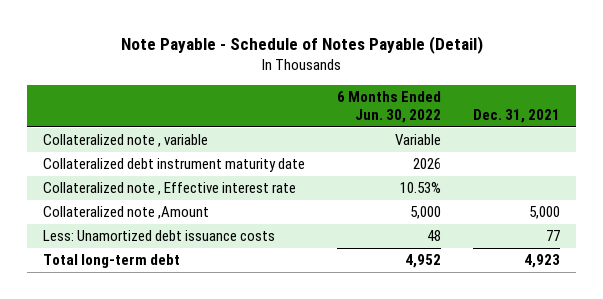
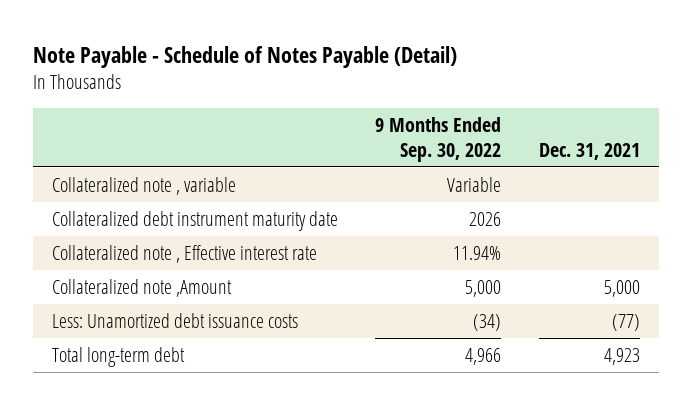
- | 6 Months Ended Jun. 30, 2022 | Dec. 31, 2021
+ | 9 Months Ended Sep. 30, 2022 | Dec. 31, 2021
- Less: Unamortized debt issuance costs | 48 | 77
+ Less: Unamortized debt issuance costs | (34) | (77)

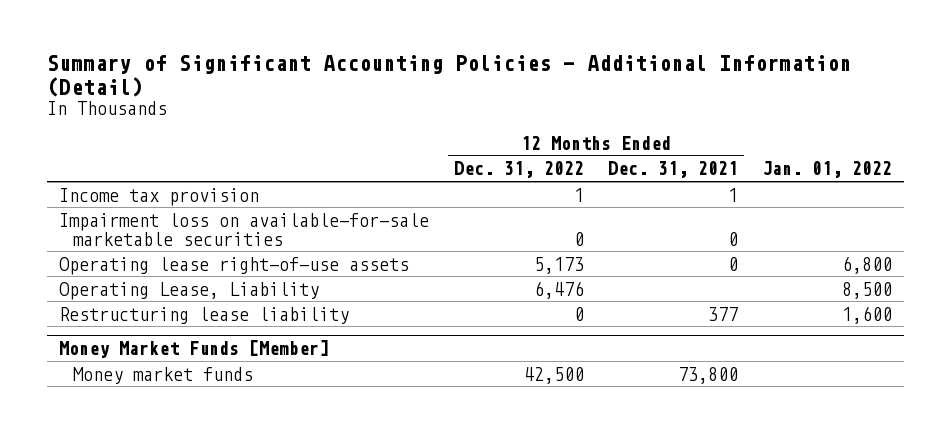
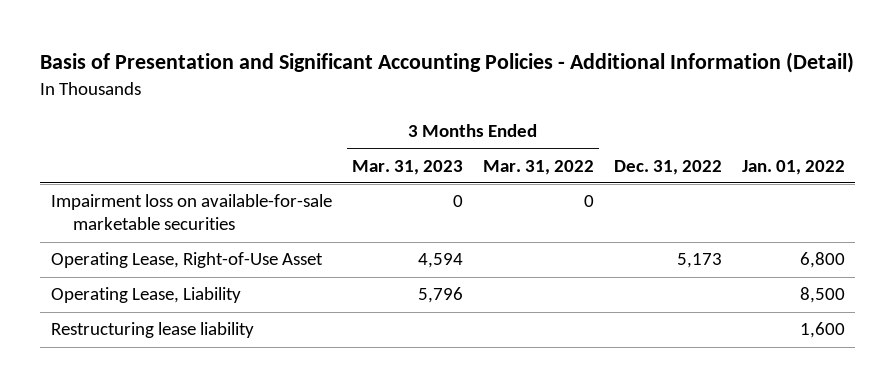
- Summary of Significant Accounting Policies - Additional Information (Detail)
+ Basis of Presentation and Significant Accounting Policies - Additional Information (Detail)
- | 12 Months Ended Dec. 31, 2022 | 12 Months Ended Dec. 31, 2021 | Jan. 01, 2022
+ | 3 Months Ended Mar. 31, 2023 | 3 Months Ended Mar. 31, 2022 | Dec. 31, 2022 | Jan. 01, 2022
- Income tax provision | 1 | 1 |
- Operating lease right-of-use assets | 5,173 | 0 | 6,800
+ Operating Lease, Right-of-Use Asset | 4,594 | | 5,173 | 6,800
- Money Market Funds [Member]
- Money market funds | 42,500 | 73,800 |

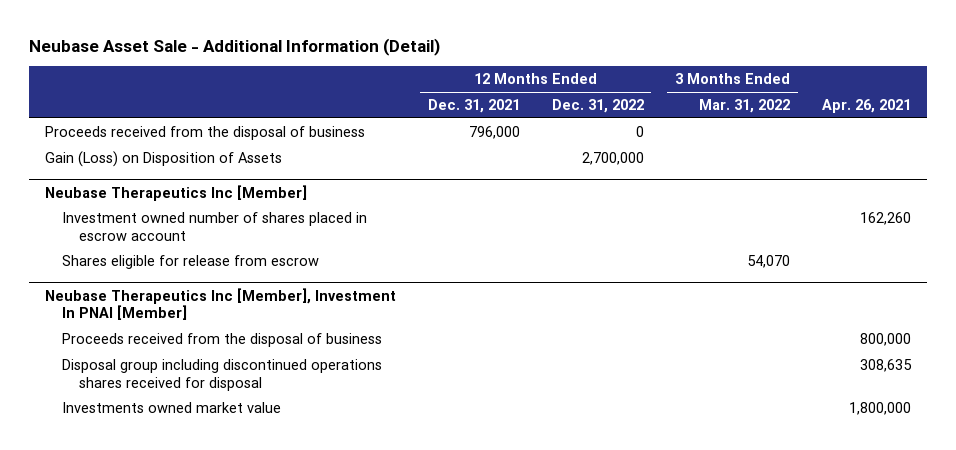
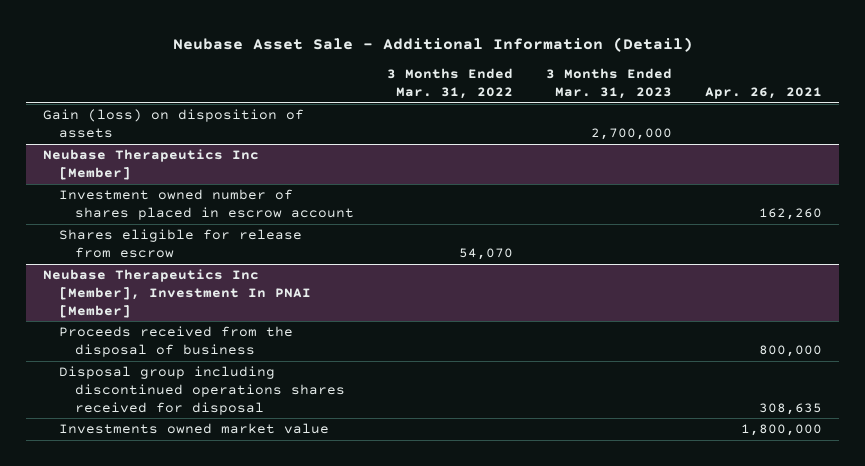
- | 12 Months Ended Dec. 31, 2021 | 12 Months Ended Dec. 31, 2022 | 3 Months Ended Mar. 31, 2022 | Apr. 26, 2021
+ | 3 Months Ended Mar. 31, 2022 | 3 Months Ended Mar. 31, 2023 | Apr. 26, 2021
- Proceeds received from the disposal of business | 796,000 | 0 | |
- Gain (Loss) on Disposition of Assets | | 2,700,000 | |
+ Gain (loss) on disposition of assets | | 2,700,000 |

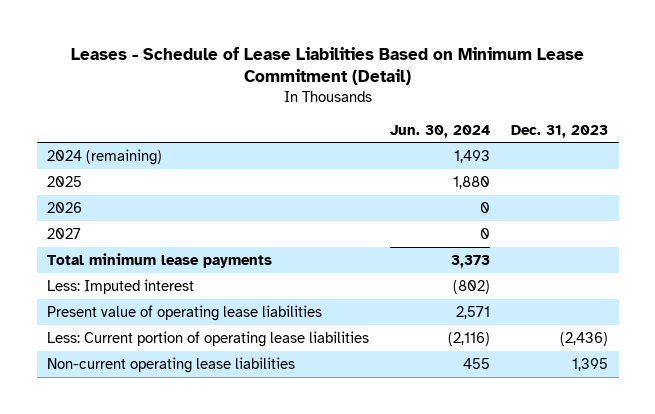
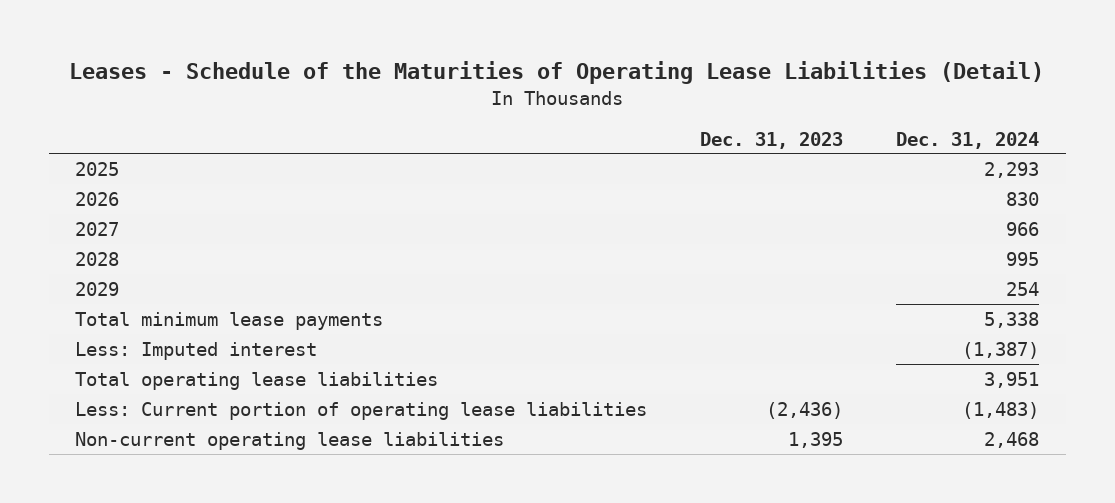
- Leases - Schedule of Lease Liabilities Based on Minimum Lease Commitment (Detail)
+ Leases - Schedule of the Maturities of Operating Lease Liabilities (Detail)
- | Jun. 30, 2024 | Dec. 31, 2023
+ | Dec. 31, 2023 | Dec. 31, 2024
- 2024 (remaining) | 1,493 |
+ 2028 | | 995
+ 2029 | | 254
- Present value of operating lease liabilities | 2,571 |
+ Total operating lease liabilities | | 3,951

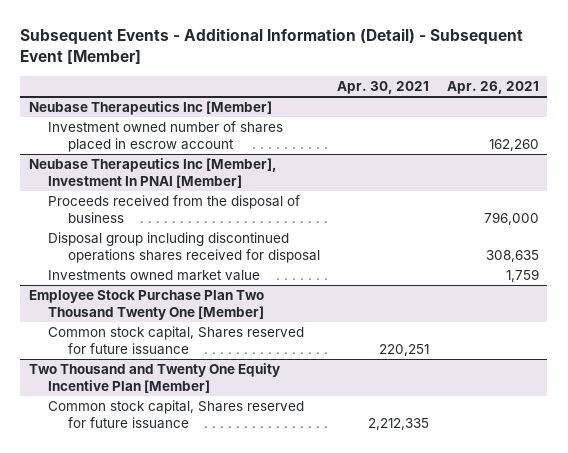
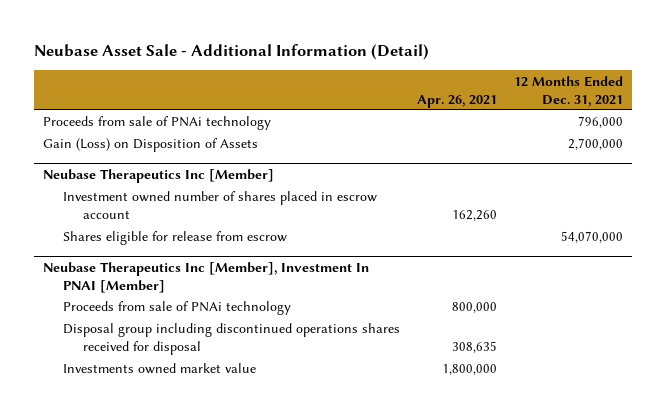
- Subsequent Events - Additional Information (Detail) - Subsequent Event [Member]
+ Neubase Asset Sale - Additional Information (Detail)
- | Apr. 30, 2021 | Apr. 26, 2021
+ | Apr. 26, 2021 | 12 Months Ended Dec. 31, 2021
+ Proceeds from sale of PNAi technology | | 796,000
+ Gain (Loss) on Disposition of Assets | | 2,700,000
@ Neubase Therapeutics Inc [Member]
+ Shares eligible for release from escrow | | 54,070,000
@ Neubase Therapeutics Inc [Member], Investment In PNAI [Member]
- Proceeds received from the disposal of business | | 796,000
+ Proceeds from sale of PNAi technology | 800,000 |
- Investments owned market value | | 1,759
- Employee Stock Purchase Plan Two Thousand Twenty One [Member]
- Common stock capital, Shares reserved for future issuance | 220,251 |
- Two Thousand and Twenty One Equity Incentive Plan [Member]
- Common stock capital, Shares reserved for future issuance | 2,212,335 |
@ Neubase Therapeutics Inc [Member], Investment In PNAI [Member]
+ Investments owned market value | 1,800,000 |

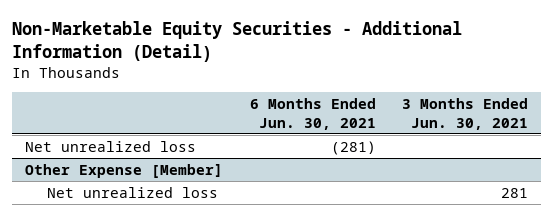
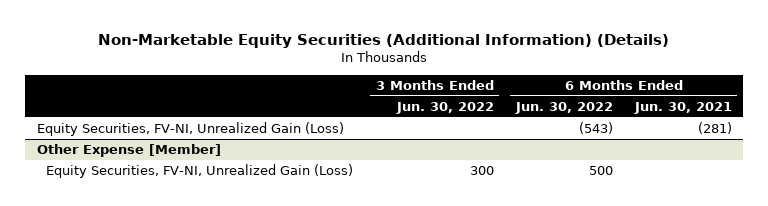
- Non-Marketable Equity Securities - Additional Information (Detail)
+ Non-Marketable Equity Securities (Additional Information) (Details)
- | 6 Months Ended Jun. 30, 2021 | 3 Months Ended Jun. 30, 2021
+ | 3 Months Ended Jun. 30, 2022 | 6 Months Ended Jun. 30, 2022 | 6 Months Ended Jun. 30, 2021
- Net unrealized loss | (281) |
+ Equity Securities, FV-NI, Unrealized Gain (Loss) | | (543) | (281)
@ Other Expense [Member]
- Net unrealized loss | | 281
+ Equity Securities, FV-NI, Unrealized Gain (Loss) | 300 | 500 |

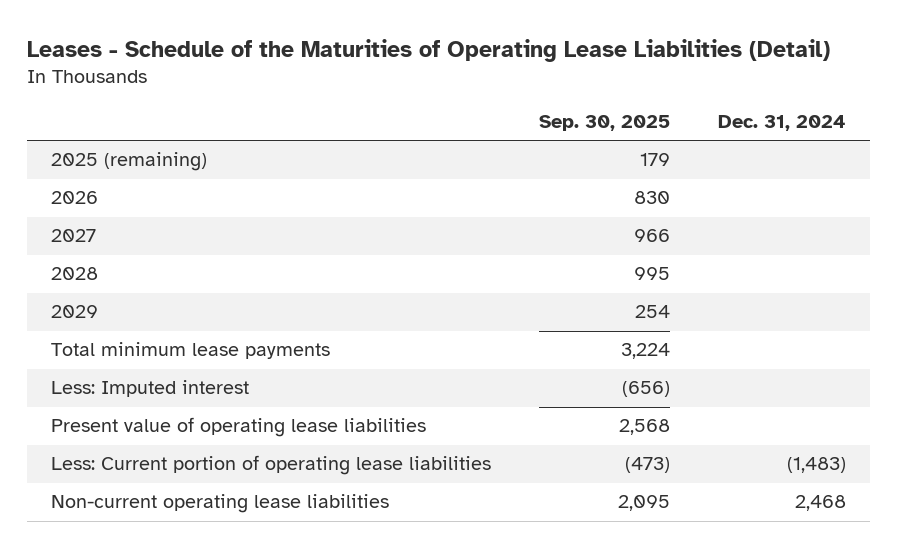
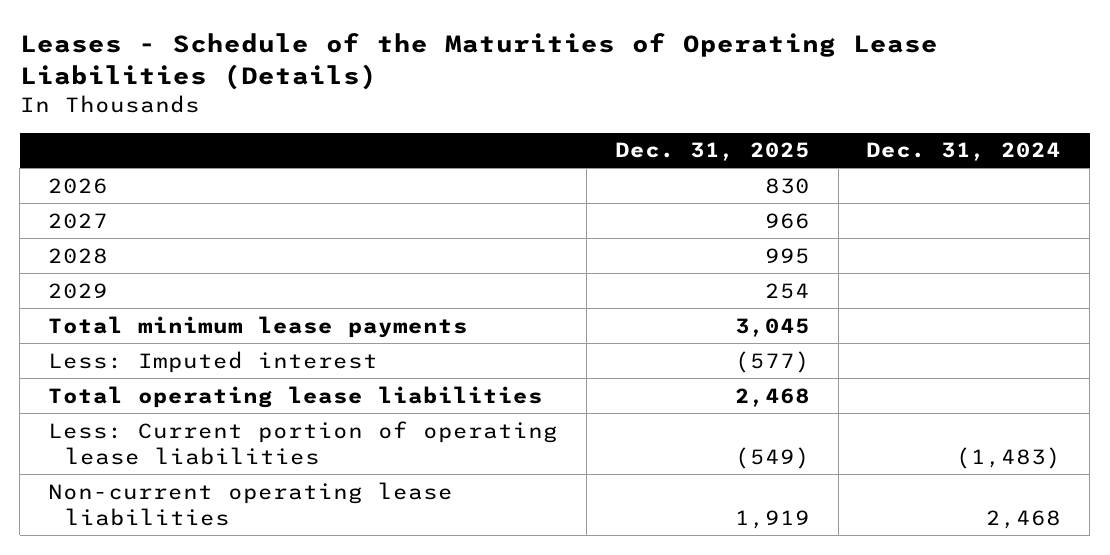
- Leases - Schedule of the Maturities of Operating Lease Liabilities (Detail)
+ Leases - Schedule of the Maturities of Operating Lease Liabilities (Details)
- | Sep. 30, 2025 | Dec. 31, 2024
+ | Dec. 31, 2025 | Dec. 31, 2024
- 2025 (remaining) | 179 |
- Present value of operating lease liabilities | 2,568 |
+ Total operating lease liabilities | 2,468 |

